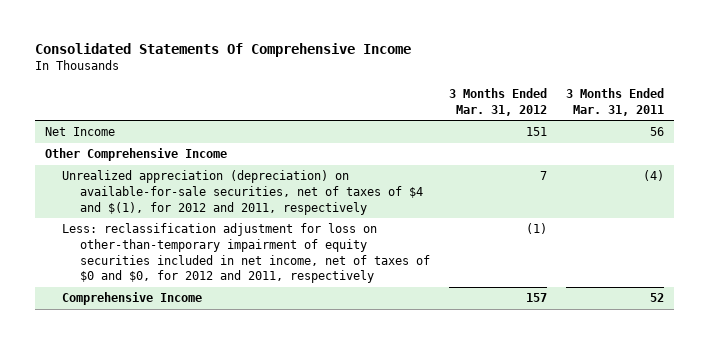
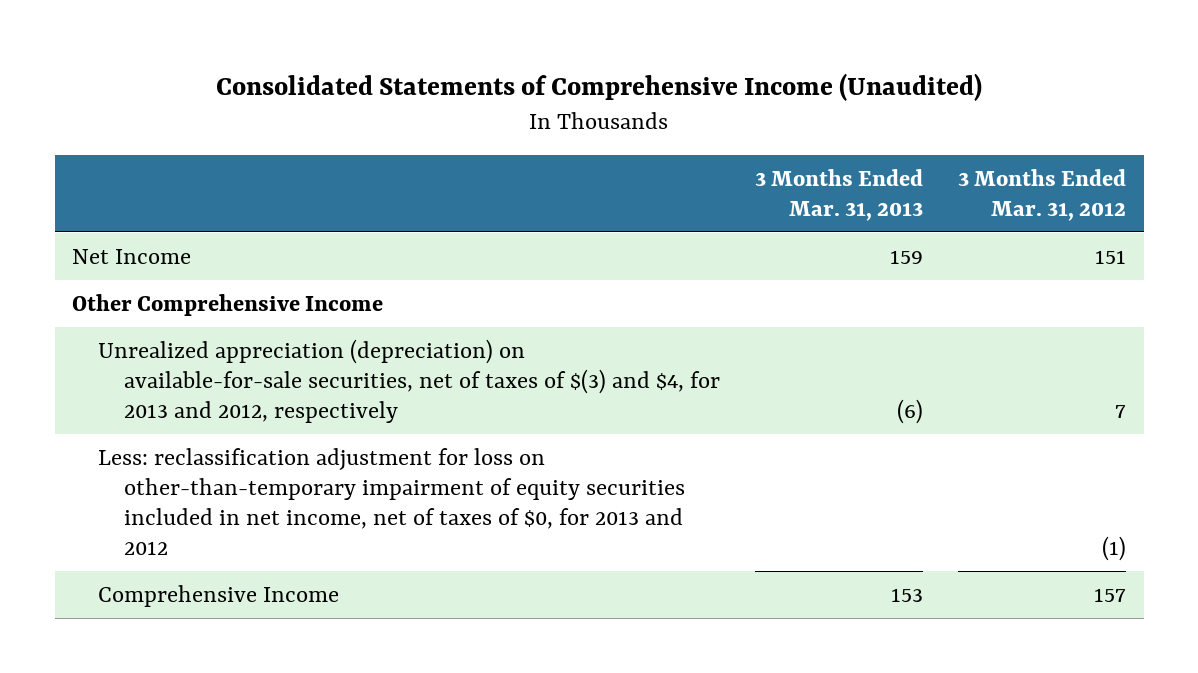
- Consolidated Statements Of Comprehensive Income
+ Consolidated Statements of Comprehensive Income (Unaudited)
- | 3 Months Ended Mar. 31, 2012 | 3 Months Ended Mar. 31, 2011
+ | 3 Months Ended Mar. 31, 2013 | 3 Months Ended Mar. 31, 2012
- Unrealized appreciation (depreciation) on available-for-sale securities, net of taxes of $4 and $(1), for 2012 and 2011, respectively | 7 | (4)
- Less: reclassification adjustment for loss on other-than-temporary impairment of equity securities included in net income, net of taxes of $0 and $0, for 2012 and 2011, respectively | (1) |
+ Unrealized appreciation (depreciation) on available-for-sale securities, net of taxes of $(3) and $4, for 2013 and 2012, respectively | (6) | 7
+ Less: reclassification adjustment for loss on other-than-temporary impairment of equity securities included in net income, net of taxes of $0, for 2013 and 2012 | | (1)

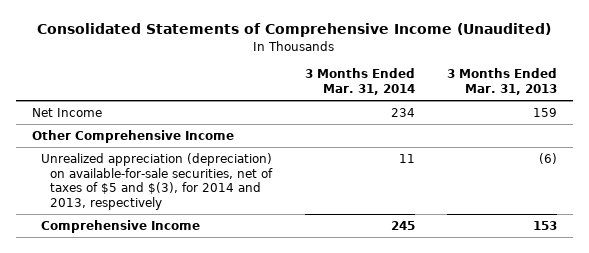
- | 3 Months Ended Mar. 31, 2013 | 3 Months Ended Mar. 31, 2012
+ | 3 Months Ended Mar. 31, 2014 | 3 Months Ended Mar. 31, 2013
- Unrealized appreciation (depreciation) on available-for-sale securities, net of taxes of $(3) and $4, for 2013 and 2012, respectively | (6) | 7
- Less: reclassification adjustment for loss on other-than-temporary impairment of equity securities included in net income, net of taxes of $0, for 2013 and 2012 | | (1)
+ Unrealized appreciation (depreciation) on available-for-sale securities, net of taxes of $5 and $(3), for 2014 and 2013, respectively | 11 | (6)

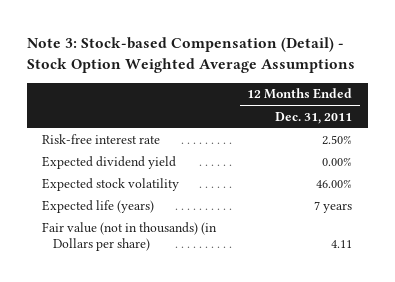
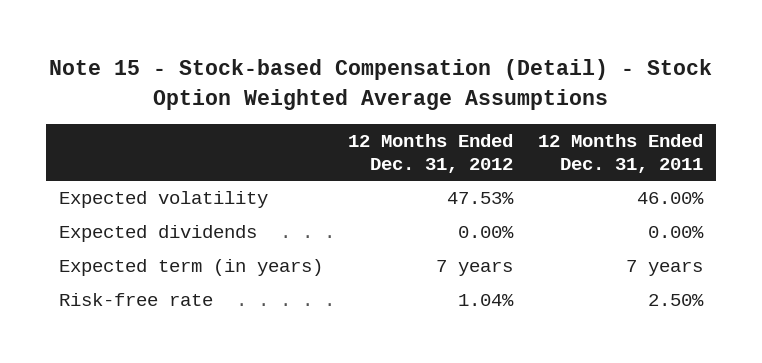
- Note 3: Stock-based Compensation (Detail) - Stock Option Weighted Average Assumptions
+ Note 15 - Stock-based Compensation (Detail) - Stock Option Weighted Average Assumptions
- | 12 Months Ended Dec. 31, 2011
+ | 12 Months Ended Dec. 31, 2012 | 12 Months Ended Dec. 31, 2011
- Risk-free interest rate | 2.50%
- Expected dividend yield | 0.00%
- Expected stock volatility | 46.00%
- Expected life (years) | 7 years
- Fair value (not in thousands) (in Dollars per share) | 4.11
+ Expected volatility | 47.53% | 46.00%
+ Expected dividends | 0.00% | 0.00%
+ Expected term (in years) | 7 years | 7 years
+ Risk-free rate | 1.04% | 2.50%

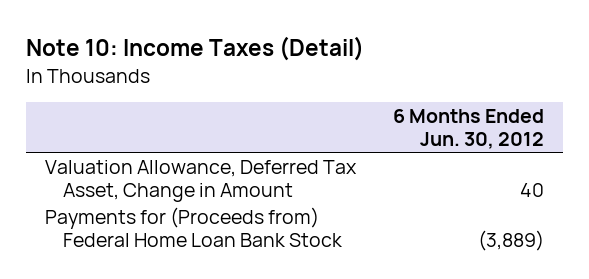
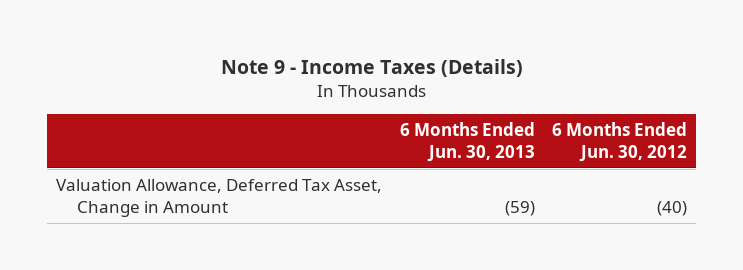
- Note 10: Income Taxes (Detail)
+ Note 9 - Income Taxes (Details)
- | 6 Months Ended Jun. 30, 2012
+ | 6 Months Ended Jun. 30, 2013 | 6 Months Ended Jun. 30, 2012
- Valuation Allowance, Deferred Tax Asset, Change in Amount | 40
- Payments for (Proceeds from) Federal Home Loan Bank Stock | (3,889)
+ Valuation Allowance, Deferred Tax Asset, Change in Amount | (59) | (40)

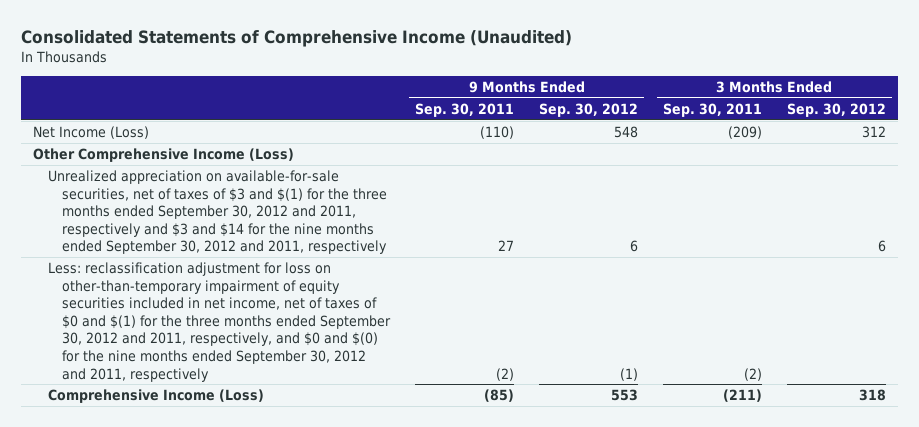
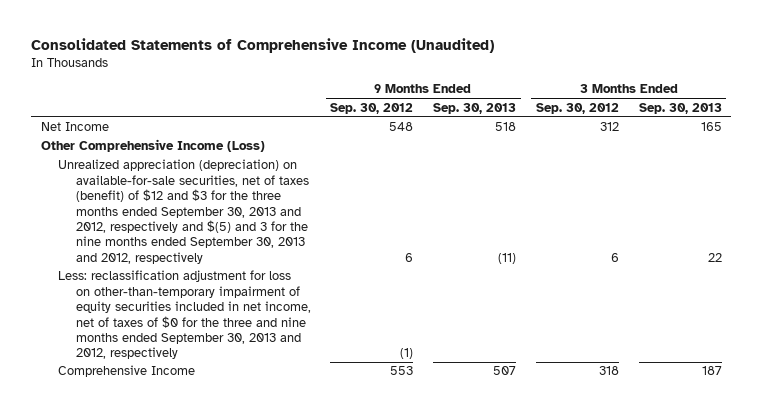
- | 9 Months Ended Sep. 30, 2011 | 9 Months Ended Sep. 30, 2012 | 3 Months Ended Sep. 30, 2011 | 3 Months Ended Sep. 30, 2012
+ | 9 Months Ended Sep. 30, 2012 | 9 Months Ended Sep. 30, 2013 | 3 Months Ended Sep. 30, 2012 | 3 Months Ended Sep. 30, 2013
- Net Income (Loss) | (110) | 548 | (209) | 312
+ Net Income | 548 | 518 | 312 | 165
- Unrealized appreciation on available-for-sale securities, net of taxes of $3 and $(1) for the three months ended September 30, 2012 and 2011, respectively and $3 and $14 for the nine months ended September 30, 2012 and 2011, respectively | 27 | 6 | | 6
- Less: reclassification adjustment for loss on other-than-temporary impairment of equity securities included in net income, net of taxes of $0 and $(1) for the three months ended September 30, 2012 and 2011, respectively, and $0 and $(0) for the nine months ended September 30, 2012 and 2011, respectively | (2) | (1) | (2) |
- Comprehensive Income (Loss) | (85) | 553 | (211) | 318
+ Unrealized appreciation (depreciation) on available-for-sale securities, net of taxes (benefit) of $12 and $3 for the three months ended September 30, 2013 and 2012, respectively and $(5) and 3 for the nine months ended September 30, 2013 and 2012, respectively | 6 | (11) | 6 | 22
+ Less: reclassification adjustment for loss on other-than-temporary impairment of equity securities included in net income, net of taxes of $0 for the three and nine months ended September 30, 2013 and 2012, respectively | (1) | | |
+ Comprehensive Income | 553 | 507 | 318 | 187

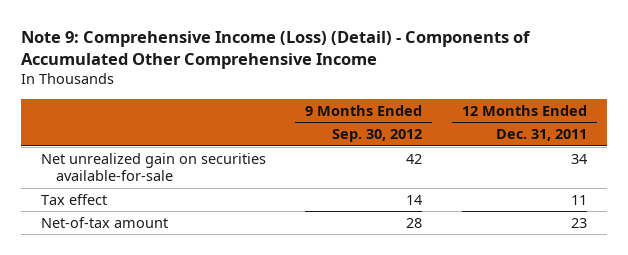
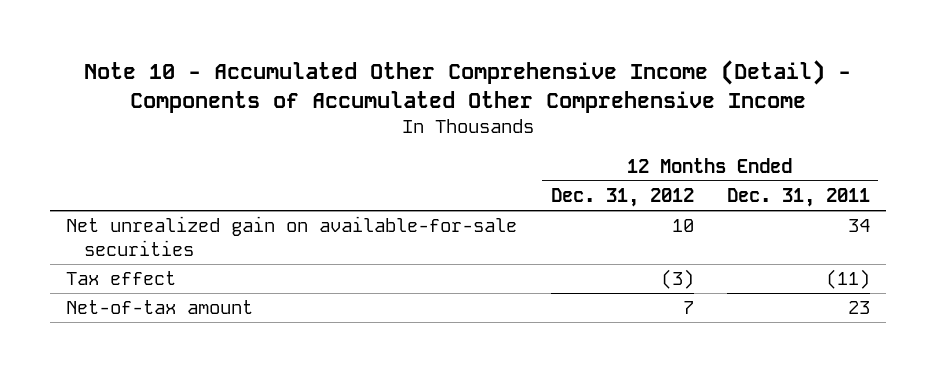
- Note 9: Comprehensive Income (Loss) (Detail) - Components of Accumulated Other Comprehensive Income
+ Note 10 - Accumulated Other Comprehensive Income (Detail) - Components of Accumulated Other Comprehensive Income
- | 9 Months Ended Sep. 30, 2012 | 12 Months Ended Dec. 31, 2011
+ | 12 Months Ended Dec. 31, 2012 | 12 Months Ended Dec. 31, 2011
- Net unrealized gain on securities available-for-sale | 42 | 34
- Tax effect | 14 | 11
+ Net unrealized gain on available-for-sale securities | 10 | 34
+ Tax effect | (3) | (11)

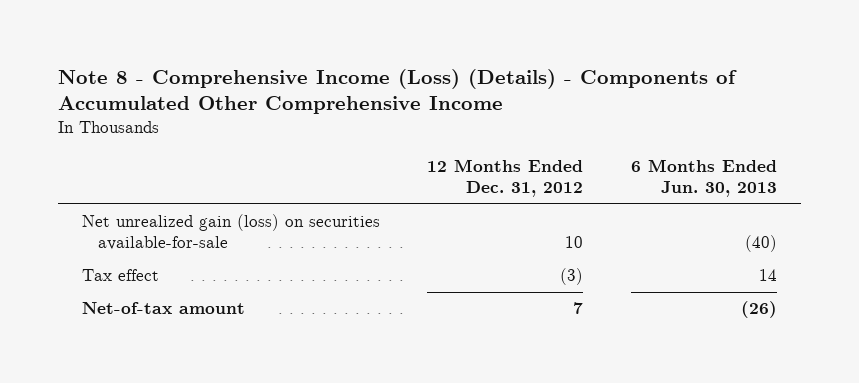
- Note 10 - Accumulated Other Comprehensive Income (Detail) - Components of Accumulated Other Comprehensive Income
+ Note 8 - Comprehensive Income (Loss) (Details) - Components of Accumulated Other Comprehensive Income
- | 12 Months Ended Dec. 31, 2012 | 12 Months Ended Dec. 31, 2011
+ | 12 Months Ended Dec. 31, 2012 | 6 Months Ended Jun. 30, 2013
- Net unrealized gain on available-for-sale securities | 10 | 34
+ Net unrealized gain (loss) on securities available-for-sale | 10 | (40)

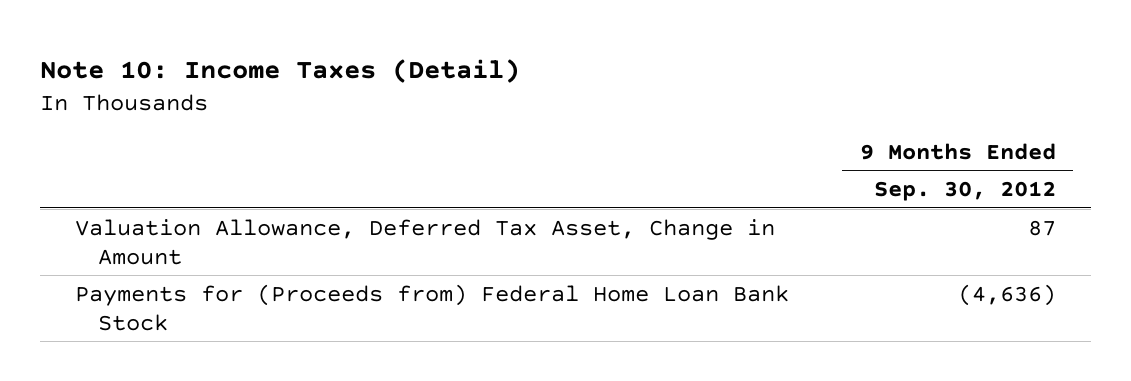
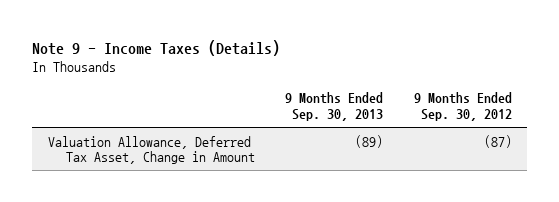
- Note 10: Income Taxes (Detail)
+ Note 9 - Income Taxes (Details)
- | 9 Months Ended Sep. 30, 2012
+ | 9 Months Ended Sep. 30, 2013 | 9 Months Ended Sep. 30, 2012
- Valuation Allowance, Deferred Tax Asset, Change in Amount | 87
- Payments for (Proceeds from) Federal Home Loan Bank Stock | (4,636)
+ Valuation Allowance, Deferred Tax Asset, Change in Amount | (89) | (87)

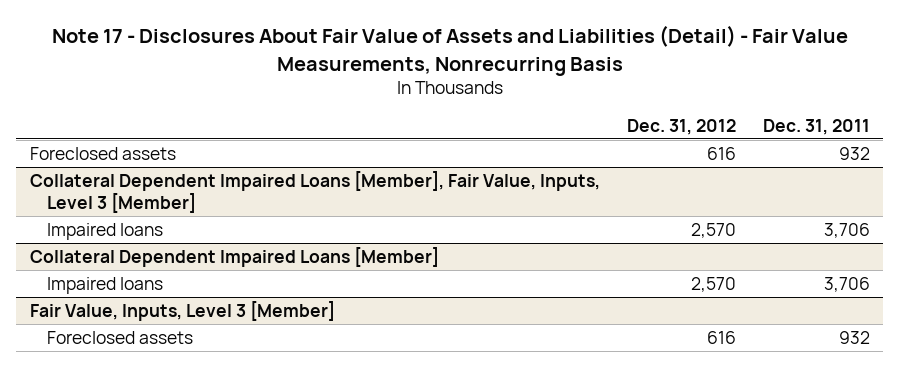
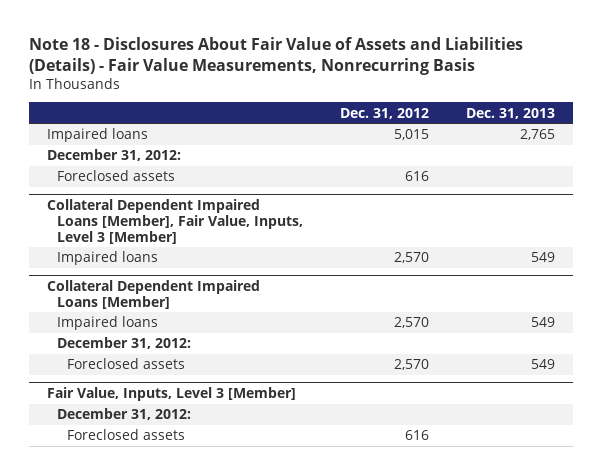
- Note 17 - Disclosures About Fair Value of Assets and Liabilities (Detail) - Fair Value Measurements, Nonrecurring Basis
+ Note 18 - Disclosures About Fair Value of Assets and Liabilities (Details) - Fair Value Measurements, Nonrecurring Basis
- | Dec. 31, 2012 | Dec. 31, 2011
+ | Dec. 31, 2012 | Dec. 31, 2013
+ Impaired loans | 5,015 | 2,765
+ December 31, 2012:
@ Collateral Dependent Impaired Loans [Member]
+ December 31, 2012:
+ Foreclosed assets | 2,570 | 549
@ Fair Value, Inputs, Level 3 [Member]
+ December 31, 2012:

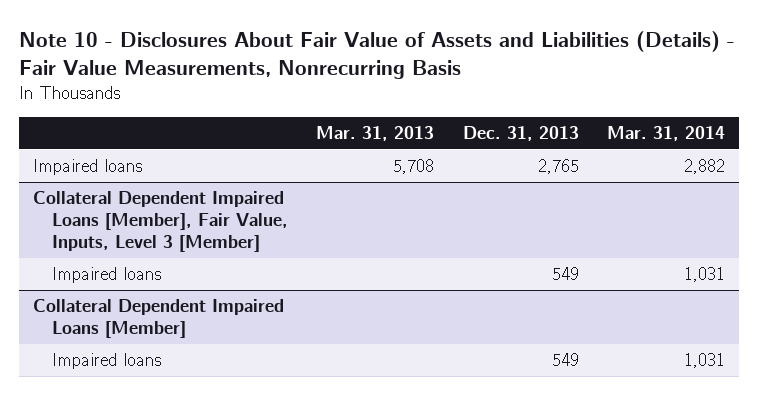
- Note 18 - Disclosures About Fair Value of Assets and Liabilities (Details) - Fair Value Measurements, Nonrecurring Basis
+ Note 10 - Disclosures About Fair Value of Assets and Liabilities (Details) - Fair Value Measurements, Nonrecurring Basis
- | Dec. 31, 2012 | Dec. 31, 2013
+ | Mar. 31, 2013 | Dec. 31, 2013 | Mar. 31, 2014
- December 31, 2012:
- Foreclosed assets | 616 |
@ Collateral Dependent Impaired Loans [Member]
- December 31, 2012:
- Foreclosed assets | 2,570 | 549
- Fair Value, Inputs, Level 3 [Member]
- December 31, 2012:
- Foreclosed assets | 616 |

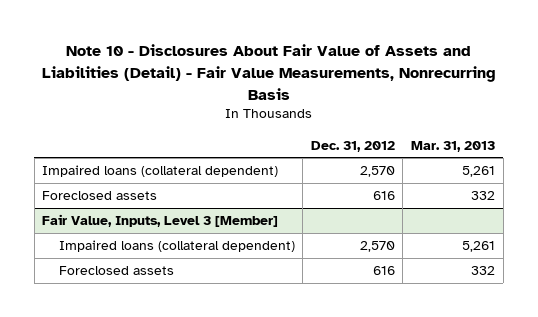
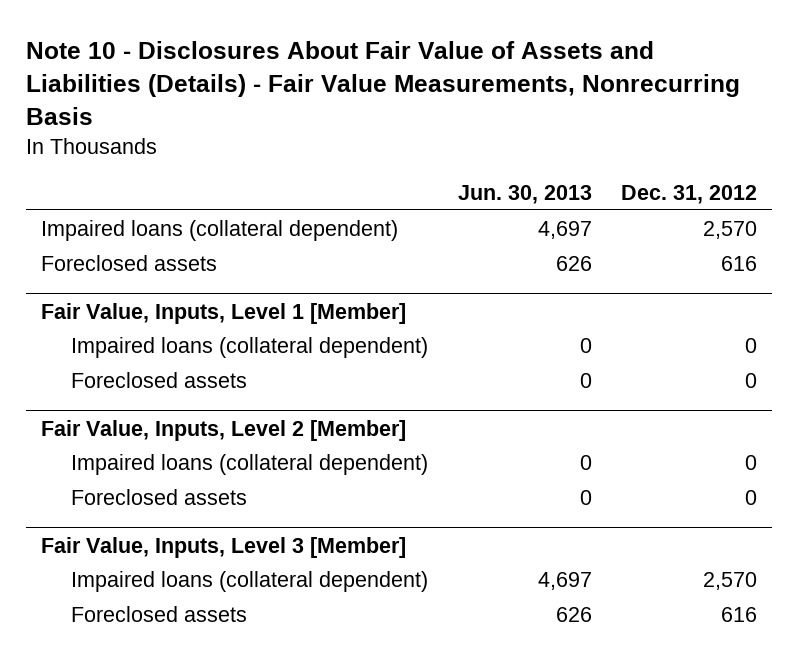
- Note 10 - Disclosures About Fair Value of Assets and Liabilities (Detail) - Fair Value Measurements, Nonrecurring Basis
+ Note 10 - Disclosures About Fair Value of Assets and Liabilities (Details) - Fair Value Measurements, Nonrecurring Basis
- | Dec. 31, 2012 | Mar. 31, 2013
+ | Jun. 30, 2013 | Dec. 31, 2012
+ Fair Value, Inputs, Level 1 [Member]
+ Impaired loans (collateral dependent) | 0 | 0
+ Foreclosed assets | 0 | 0
+ Fair Value, Inputs, Level 2 [Member]
+ Impaired loans (collateral dependent) | 0 | 0
+ Foreclosed assets | 0 | 0

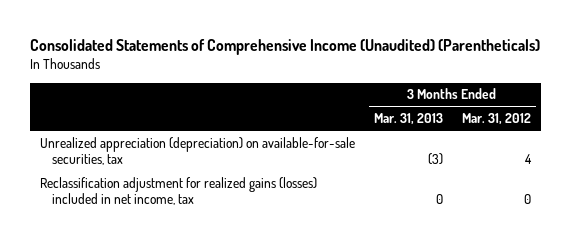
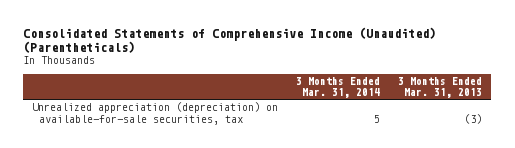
- | 3 Months Ended Mar. 31, 2013 | 3 Months Ended Mar. 31, 2012
+ | 3 Months Ended Mar. 31, 2014 | 3 Months Ended Mar. 31, 2013
- Reclassification adjustment for realized gains (losses) included in net income, tax | 0 | 0

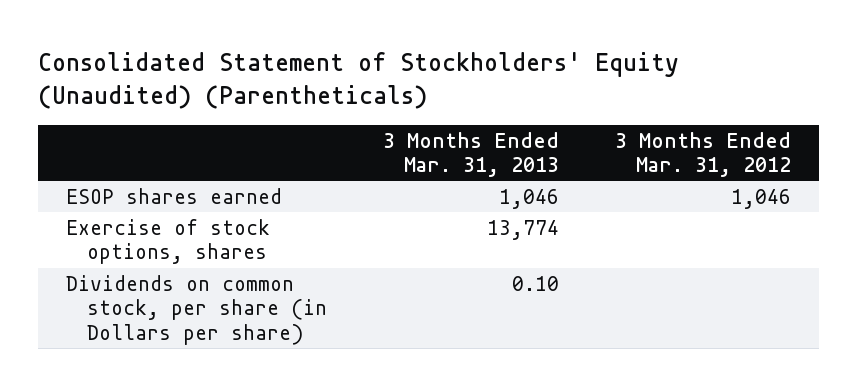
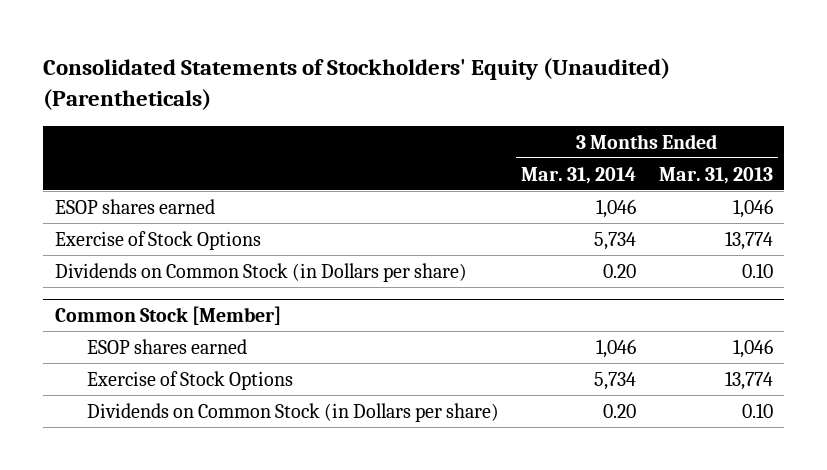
- Consolidated Statement of Stockholders' Equity (Unaudited) (Parentheticals)
+ Consolidated Statements of Stockholders' Equity (Unaudited) (Parentheticals)
- | 3 Months Ended Mar. 31, 2013 | 3 Months Ended Mar. 31, 2012
+ | 3 Months Ended Mar. 31, 2014 | 3 Months Ended Mar. 31, 2013
- Exercise of stock options, shares | 13,774 |
- Dividends on common stock, per share (in Dollars per share) | 0.10 |
+ Exercise of Stock Options | 5,734 | 13,774
+ Dividends on Common Stock (in Dollars per share) | 0.20 | 0.10
+ Common Stock [Member]
+ ESOP shares earned | 1,046 | 1,046
+ Exercise of Stock Options | 5,734 | 13,774
+ Dividends on Common Stock (in Dollars per share) | 0.20 | 0.10

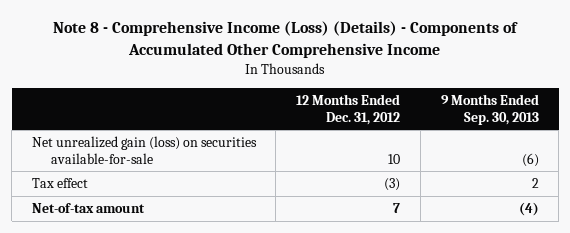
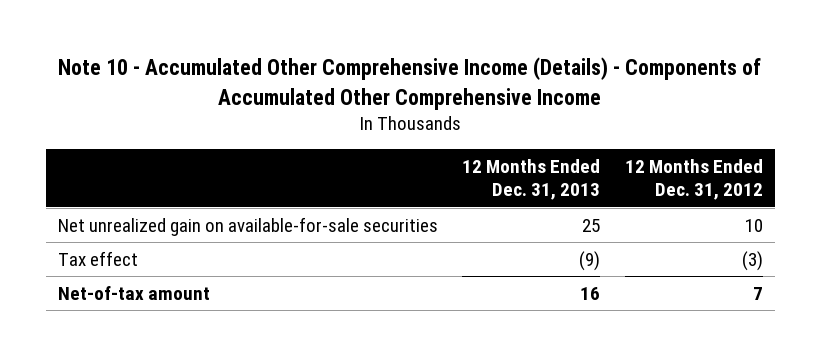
- Note 8 - Comprehensive Income (Loss) (Details) - Components of Accumulated Other Comprehensive Income
+ Note 10 - Accumulated Other Comprehensive Income (Details) - Components of Accumulated Other Comprehensive Income
- | 12 Months Ended Dec. 31, 2012 | 9 Months Ended Sep. 30, 2013
+ | 12 Months Ended Dec. 31, 2013 | 12 Months Ended Dec. 31, 2012
- Net unrealized gain (loss) on securities available-for-sale | 10 | (6)
+ Net unrealized gain on available-for-sale securities | 25 | 10

